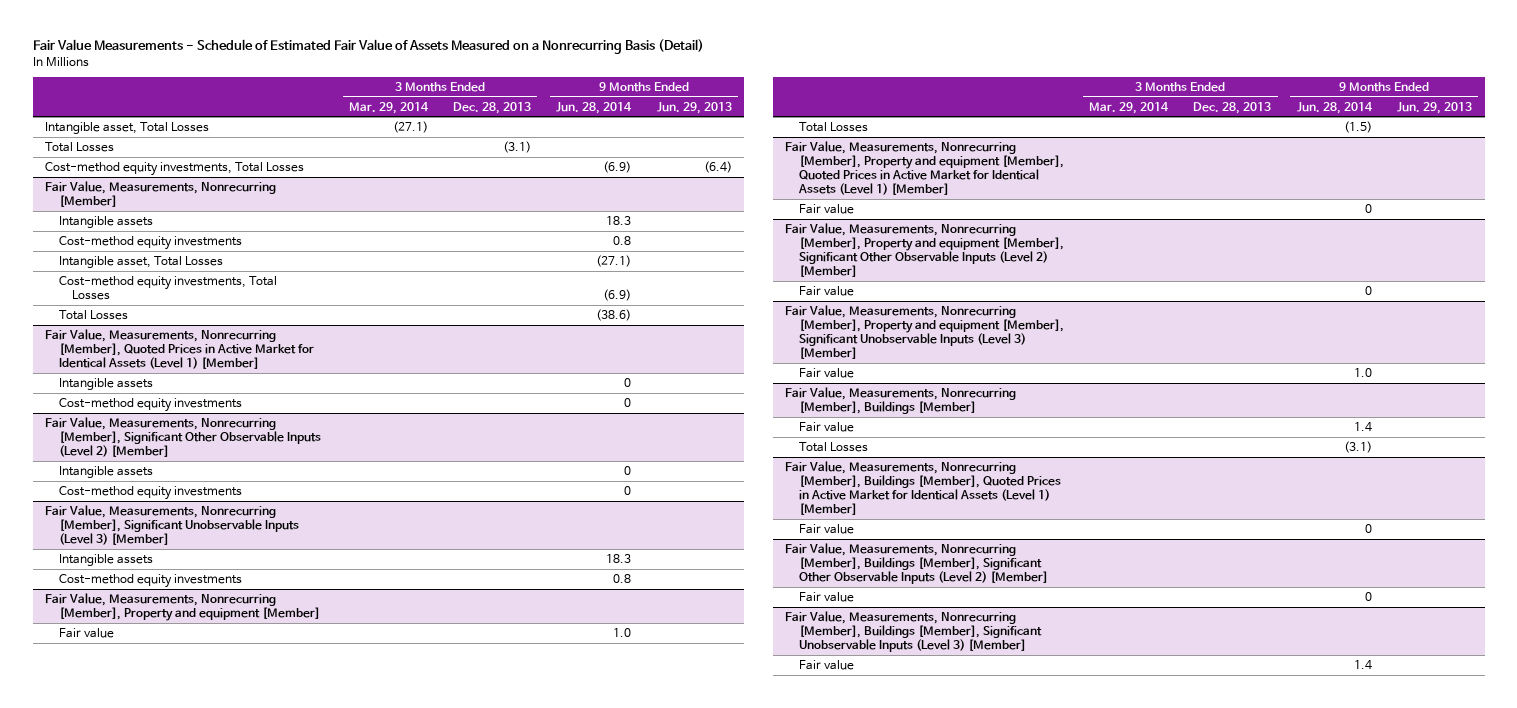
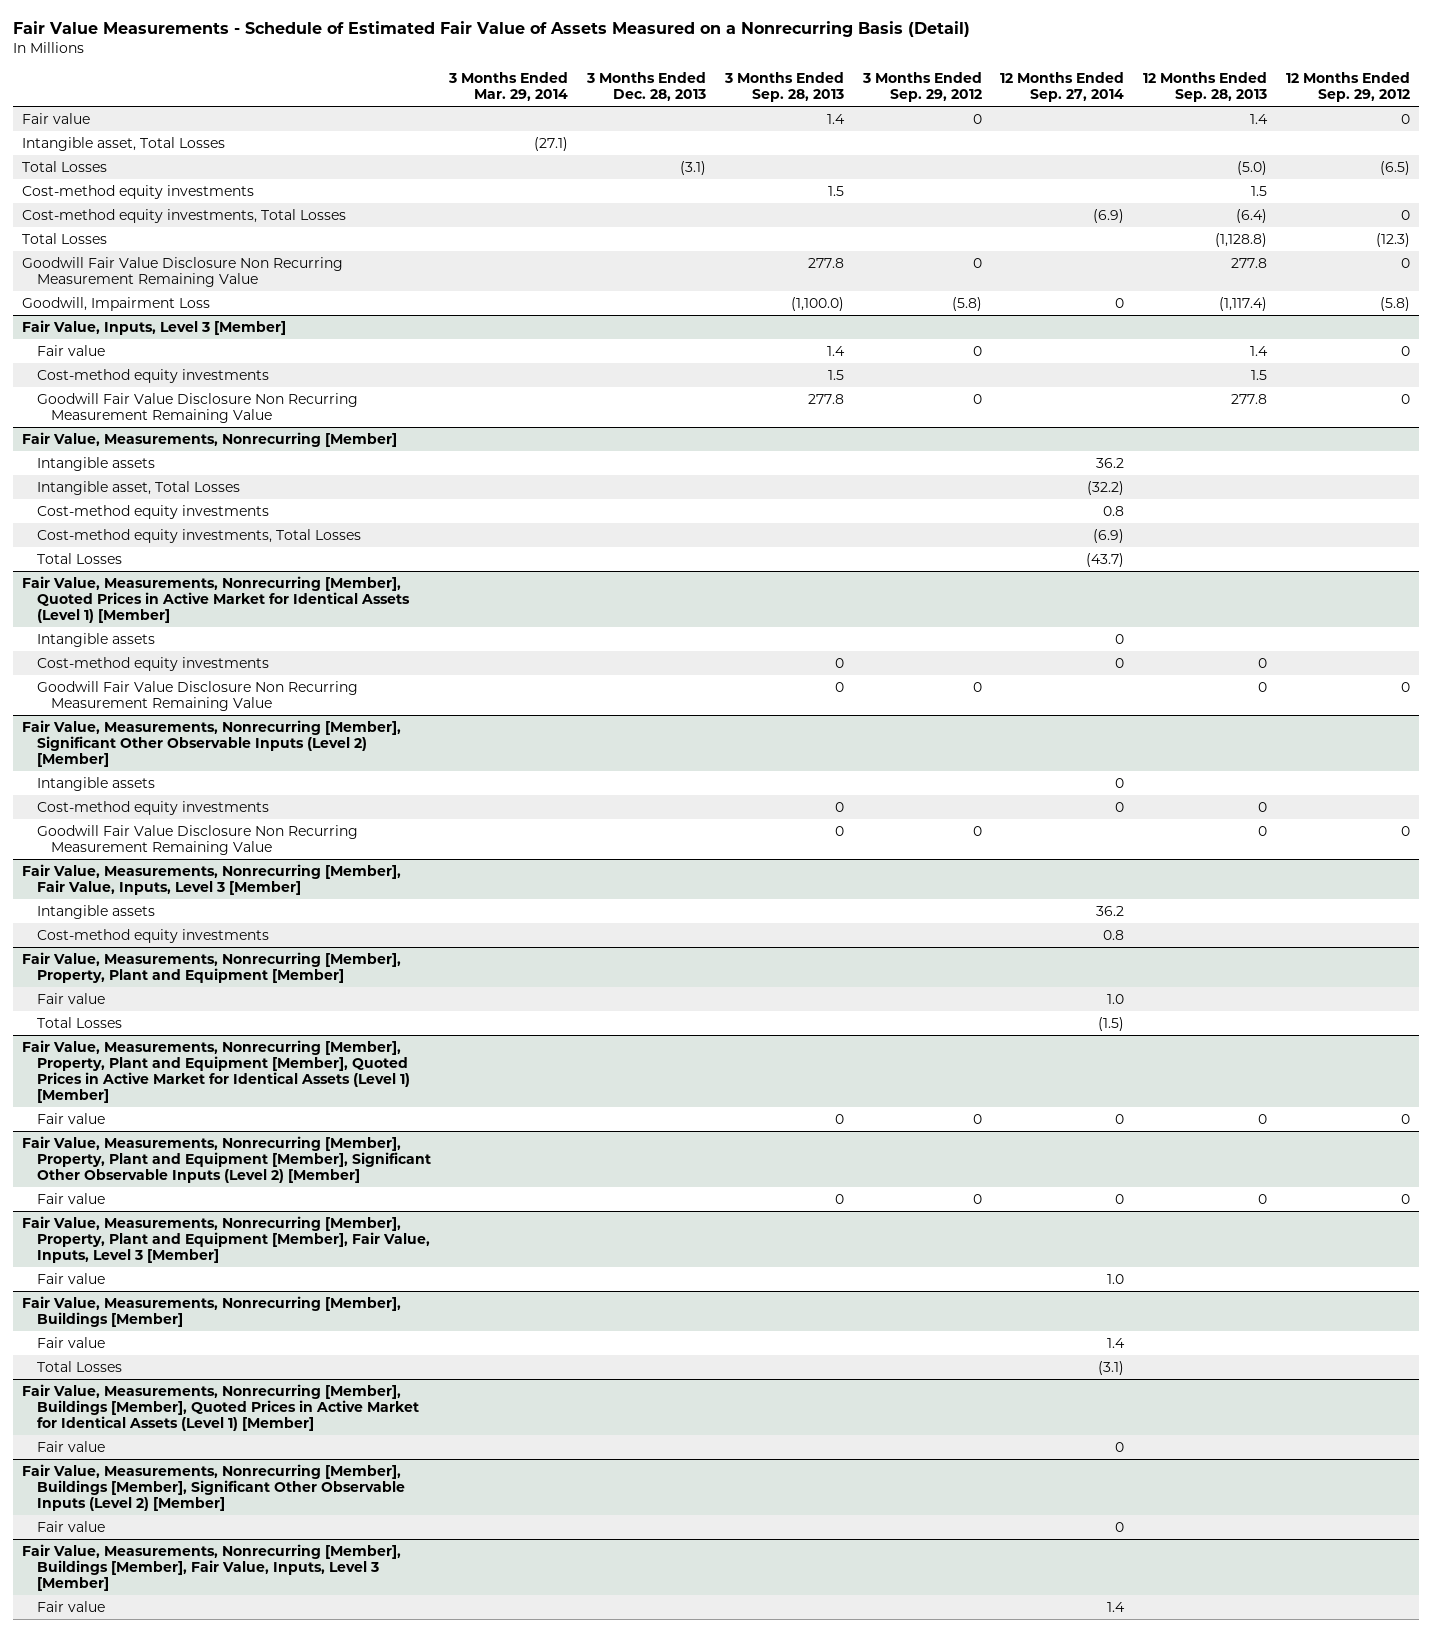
- | 3 Months Ended Mar. 29, 2014 | 3 Months Ended Dec. 28, 2013 | 9 Months Ended Jun. 28, 2014 | 9 Months Ended Jun. 29, 2013
+ | 3 Months Ended Mar. 29, 2014 | 3 Months Ended Dec. 28, 2013 | 3 Months Ended Sep. 28, 2013 | 3 Months Ended Sep. 29, 2012 | 12 Months Ended Sep. 27, 2014 | 12 Months Ended Sep. 28, 2013 | 12 Months Ended Sep. 29, 2012
+ Fair value | | | 1.4 | 0 | | 1.4 | 0
+ Cost-method equity investments | | | 1.5 | | | 1.5 |
+ Total Losses | | | | | | (1,128.8) | (12.3)
+ Goodwill Fair Value Disclosure Non Recurring Measurement Remaining Value | | | 277.8 | 0 | | 277.8 | 0
+ Goodwill, Impairment Loss | | | (1,100.0) | (5.8) | 0 | (1,117.4) | (5.8)
+ Fair Value, Inputs, Level 3 [Member]
+ Fair value | | | 1.4 | 0 | | 1.4 | 0
+ Cost-method equity investments | | | 1.5 | | | 1.5 |
+ Goodwill Fair Value Disclosure Non Recurring Measurement Remaining Value | | | 277.8 | 0 | | 277.8 | 0
@ Fair Value, Measurements, Nonrecurring [Member]
moved down: Cost-method equity investments | | | | | 0.8 | |
@ Fair Value, Measurements, Nonrecurring [Member], Quoted Prices in Active Market for Identical Assets (Level 1) [Member]
+ Goodwill Fair Value Disclosure Non Recurring Measurement Remaining Value | | | 0 | 0 | | 0 | 0
- Fair Value, Measurements, Nonrecurring [Member], Significant Unobservable Inputs (Level 3) [Member]
@ Fair Value, Measurements, Nonrecurring [Member], Significant Other Observable Inputs (Level 2) [Member]
+ Goodwill Fair Value Disclosure Non Recurring Measurement Remaining Value | | | 0 | 0 | | 0 | 0
+ Fair Value, Measurements, Nonrecurring [Member], Fair Value, Inputs, Level 3 [Member]
- Fair Value, Measurements, Nonrecurring [Member], Property and equipment [Member]
+ Fair Value, Measurements, Nonrecurring [Member], Property, Plant and Equipment [Member]
- Fair Value, Measurements, Nonrecurring [Member], Property and equipment [Member], Quoted Prices in Active Market for Identical Assets (Level 1) [Member]
+ Fair Value, Measurements, Nonrecurring [Member], Property, Plant and Equipment [Member], Quoted Prices in Active Market for Identical Assets (Level 1) [Member]
- Fair Value, Measurements, Nonrecurring [Member], Property and equipment [Member], Significant Other Observable Inputs (Level 2) [Member]
+ Fair Value, Measurements, Nonrecurring [Member], Property, Plant and Equipment [Member], Significant Other Observable Inputs (Level 2) [Member]
- Fair Value, Measurements, Nonrecurring [Member], Property and equipment [Member], Significant Unobservable Inputs (Level 3) [Member]
+ Fair Value, Measurements, Nonrecurring [Member], Property, Plant and Equipment [Member], Fair Value, Inputs, Level 3 [Member]
- Fair Value, Measurements, Nonrecurring [Member], Buildings [Member], Significant Unobservable Inputs (Level 3) [Member]
+ Fair Value, Measurements, Nonrecurring [Member], Buildings [Member], Fair Value, Inputs, Level 3 [Member]

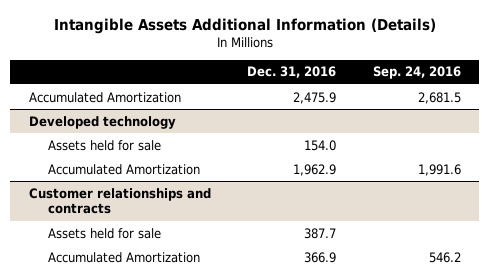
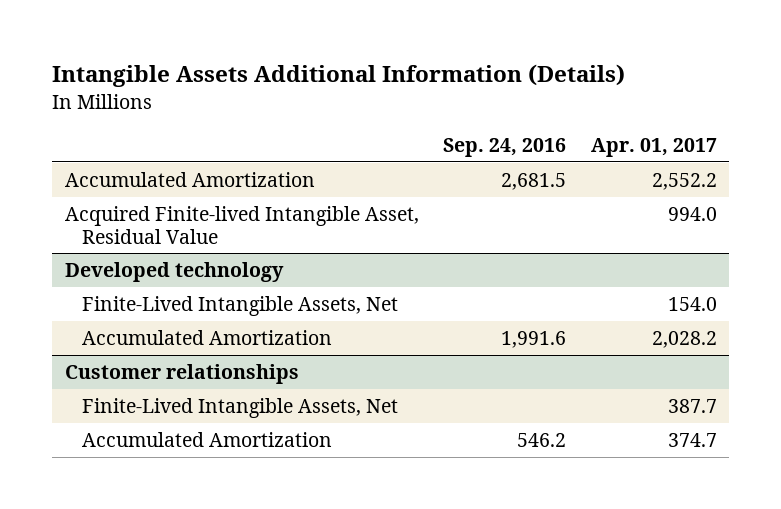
- | Dec. 31, 2016 | Sep. 24, 2016
+ | Sep. 24, 2016 | Apr. 01, 2017
+ Acquired Finite-lived Intangible Asset, Residual Value | | 994.0
@ Developed technology
- Assets held for sale | 154.0 |
+ Finite-Lived Intangible Assets, Net | | 154.0
- Customer relationships and contracts
- Assets held for sale | 387.7 |
+ Customer relationships
+ Finite-Lived Intangible Assets, Net | | 387.7

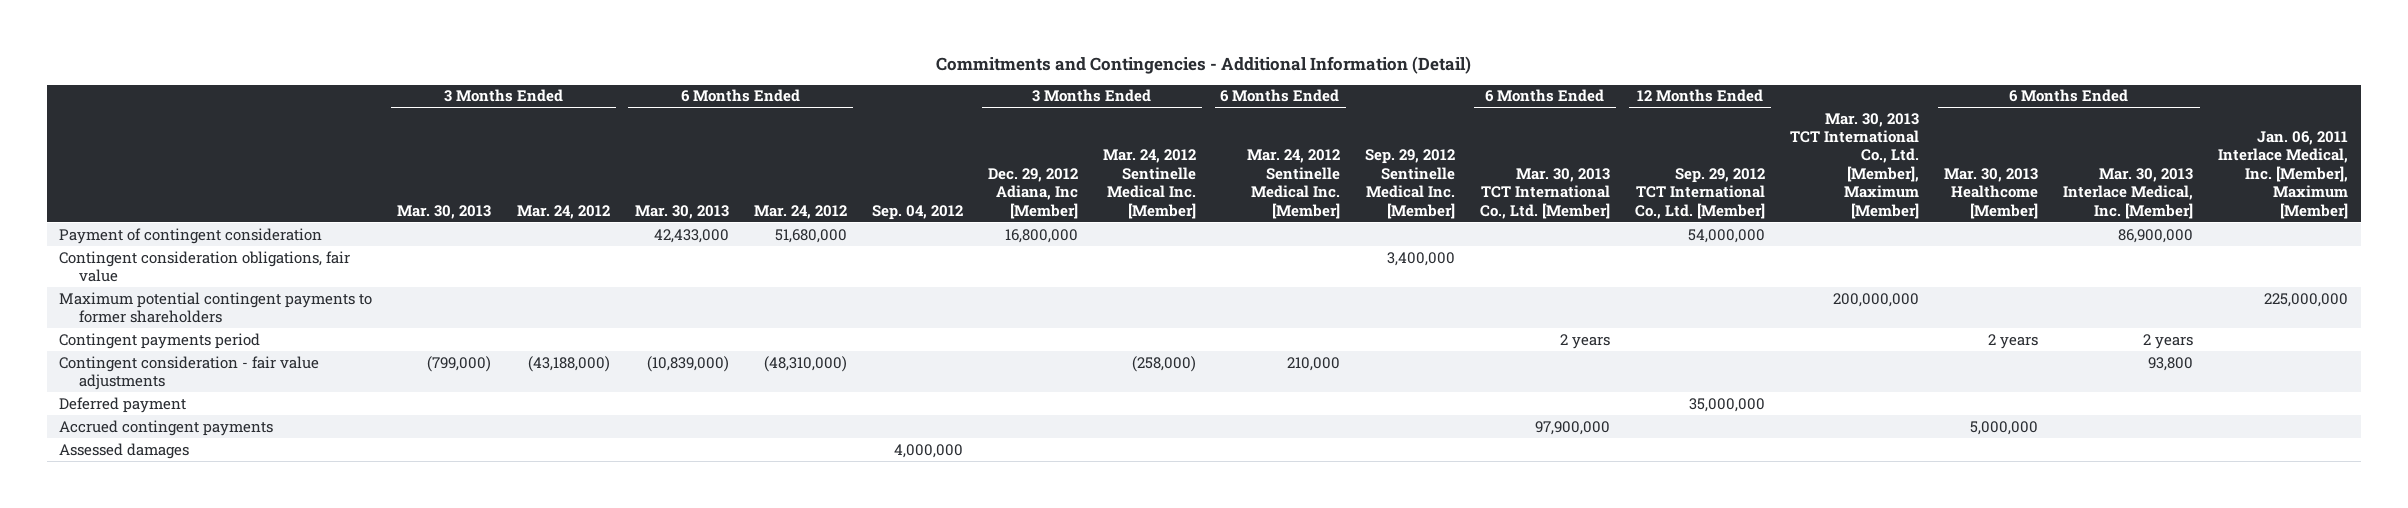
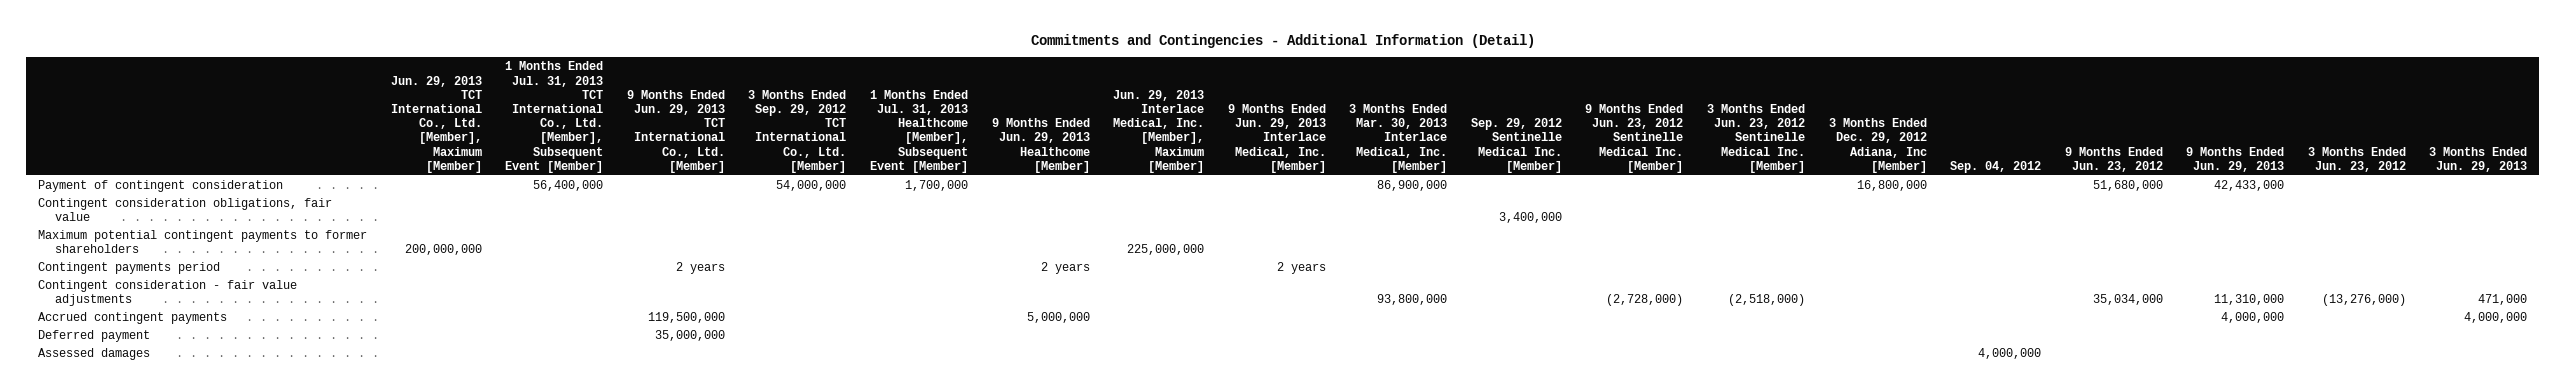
- | 3 Months Ended Mar. 30, 2013 | 3 Months Ended Mar. 24, 2012 | 6 Months Ended Mar. 30, 2013 | 6 Months Ended Mar. 24, 2012 | Sep. 04, 2012 | 3 Months Ended Dec. 29, 2012 Adiana, Inc [Member] | 3 Months Ended Mar. 24, 2012 Sentinelle Medical Inc. [Member] | 6 Months Ended Mar. 24, 2012 Sentinelle Medical Inc. [Member] | Sep. 29, 2012 Sentinelle Medical Inc. [Member] | 6 Months Ended Mar. 30, 2013 TCT International Co., Ltd. [Member] | 12 Months Ended Sep. 29, 2012 TCT International Co., Ltd. [Member] | Mar. 30, 2013 TCT International Co., Ltd. [Member], Maximum [Member] | 6 Months Ended Mar. 30, 2013 Healthcome [Member] | 6 Months Ended Mar. 30, 2013 Interlace Medical, Inc. [Member] | Jan. 06, 2011 Interlace Medical, Inc. [Member], Maximum [Member]
+ | Jun. 29, 2013 TCT International Co., Ltd. [Member], Maximum [Member] | 1 Months Ended Jul. 31, 2013 TCT International Co., Ltd. [Member], Subsequent Event [Member] | 9 Months Ended Jun. 29, 2013 TCT International Co., Ltd. [Member] | 3 Months Ended Sep. 29, 2012 TCT International Co., Ltd. [Member] | 1 Months Ended Jul. 31, 2013 Healthcome [Member], Subsequent Event [Member] | 9 Months Ended Jun. 29, 2013 Healthcome [Member] | Jun. 29, 2013 Interlace Medical, Inc. [Member], Maximum [Member] | 9 Months Ended Jun. 29, 2013 Interlace Medical, Inc. [Member] | 3 Months Ended Mar. 30, 2013 Interlace Medical, Inc. [Member] | Sep. 29, 2012 Sentinelle Medical Inc. [Member] | 9 Months Ended Jun. 23, 2012 Sentinelle Medical Inc. [Member] | 3 Months Ended Jun. 23, 2012 Sentinelle Medical Inc. [Member] | 3 Months Ended Dec. 29, 2012 Adiana, Inc [Member] | Sep. 04, 2012 | 9 Months Ended Jun. 23, 2012 | 9 Months Ended Jun. 29, 2013 | 3 Months Ended Jun. 23, 2012 | 3 Months Ended Jun. 29, 2013
moved down: Deferred payment | | | 35,000,000 | | | | | | | | | | | | | | |

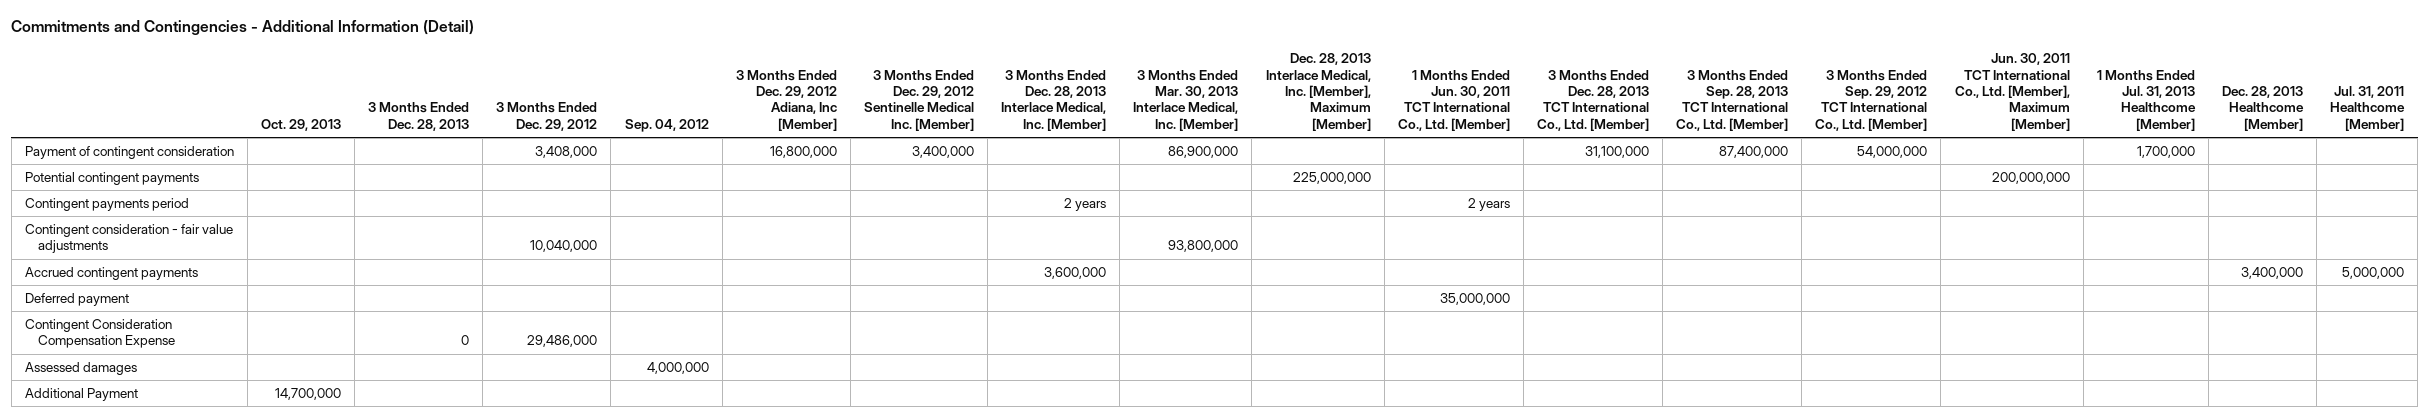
- | Jun. 29, 2013 TCT International Co., Ltd. [Member], Maximum [Member] | 1 Months Ended Jul. 31, 2013 TCT International Co., Ltd. [Member], Subsequent Event [Member] | 9 Months Ended Jun. 29, 2013 TCT International Co., Ltd. [Member] | 3 Months Ended Sep. 29, 2012 TCT International Co., Ltd. [Member] | 1 Months Ended Jul. 31, 2013 Healthcome [Member], Subsequent Event [Member] | 9 Months Ended Jun. 29, 2013 Healthcome [Member] | Jun. 29, 2013 Interlace Medical, Inc. [Member], Maximum [Member] | 9 Months Ended Jun. 29, 2013 Interlace Medical, Inc. [Member] | 3 Months Ended Mar. 30, 2013 Interlace Medical, Inc. [Member] | Sep. 29, 2012 Sentinelle Medical Inc. [Member] | 9 Months Ended Jun. 23, 2012 Sentinelle Medical Inc. [Member] | 3 Months Ended Jun. 23, 2012 Sentinelle Medical Inc. [Member] | 3 Months Ended Dec. 29, 2012 Adiana, Inc [Member] | Sep. 04, 2012 | 9 Months Ended Jun. 23, 2012 | 9 Months Ended Jun. 29, 2013 | 3 Months Ended Jun. 23, 2012 | 3 Months Ended Jun. 29, 2013
+ | Oct. 29, 2013 | 3 Months Ended Dec. 28, 2013 | 3 Months Ended Dec. 29, 2012 | Sep. 04, 2012 | 3 Months Ended Dec. 29, 2012 Adiana, Inc [Member] | 3 Months Ended Dec. 29, 2012 Sentinelle Medical Inc. [Member] | 3 Months Ended Dec. 28, 2013 Interlace Medical, Inc. [Member] | 3 Months Ended Mar. 30, 2013 Interlace Medical, Inc. [Member] | Dec. 28, 2013 Interlace Medical, Inc. [Member], Maximum [Member] | 1 Months Ended Jun. 30, 2011 TCT International Co., Ltd. [Member] | 3 Months Ended Dec. 28, 2013 TCT International Co., Ltd. [Member] | 3 Months Ended Sep. 28, 2013 TCT International Co., Ltd. [Member] | 3 Months Ended Sep. 29, 2012 TCT International Co., Ltd. [Member] | Jun. 30, 2011 TCT International Co., Ltd. [Member], Maximum [Member] | 1 Months Ended Jul. 31, 2013 Healthcome [Member] | Dec. 28, 2013 Healthcome [Member] | Jul. 31, 2011 Healthcome [Member]
- Contingent consideration obligations, fair value | | | | | | | | | | 3,400,000 | | | | | | | |
- Maximum potential contingent payments to former shareholders | 200,000,000 | | | | | | 225,000,000 | | | | | | | | | | |
+ Potential contingent payments | | | | | | | | | 225,000,000 | | | | | 200,000,000 | | |
+ Contingent Consideration Compensation Expense | | 0 | 29,486,000 | | | | | | | | | | | | | |
+ Additional Payment | 14,700,000 | | | | | | | | | | | | | | | |

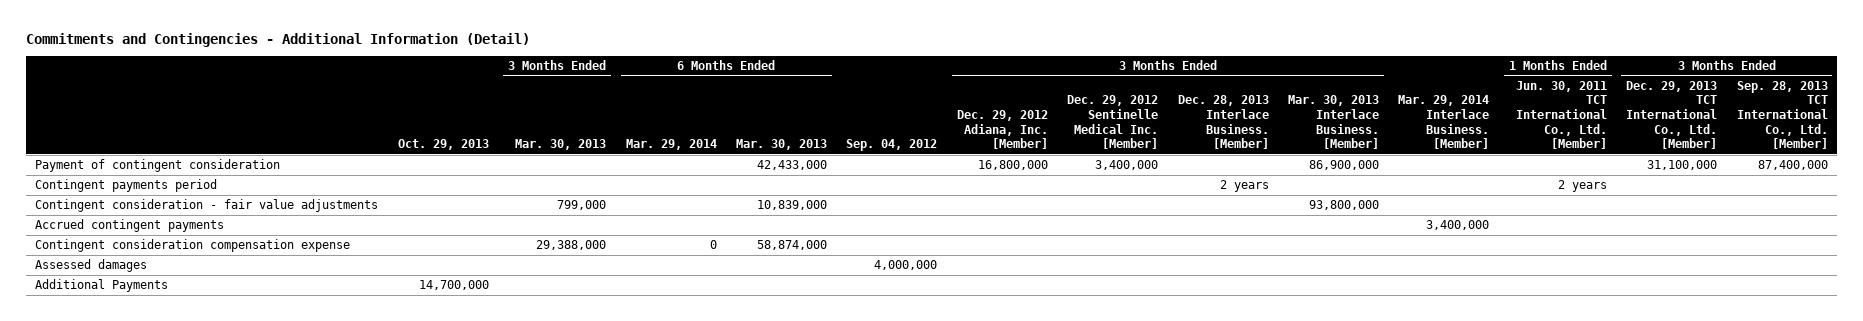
- | Oct. 29, 2013 | 3 Months Ended Dec. 28, 2013 | 3 Months Ended Dec. 29, 2012 | Sep. 04, 2012 | 3 Months Ended Dec. 29, 2012 Adiana, Inc [Member] | 3 Months Ended Dec. 29, 2012 Sentinelle Medical Inc. [Member] | 3 Months Ended Dec. 28, 2013 Interlace Medical, Inc. [Member] | 3 Months Ended Mar. 30, 2013 Interlace Medical, Inc. [Member] | Dec. 28, 2013 Interlace Medical, Inc. [Member], Maximum [Member] | 1 Months Ended Jun. 30, 2011 TCT International Co., Ltd. [Member] | 3 Months Ended Dec. 28, 2013 TCT International Co., Ltd. [Member] | 3 Months Ended Sep. 28, 2013 TCT International Co., Ltd. [Member] | 3 Months Ended Sep. 29, 2012 TCT International Co., Ltd. [Member] | Jun. 30, 2011 TCT International Co., Ltd. [Member], Maximum [Member] | 1 Months Ended Jul. 31, 2013 Healthcome [Member] | Dec. 28, 2013 Healthcome [Member] | Jul. 31, 2011 Healthcome [Member]
+ | Oct. 29, 2013 | 3 Months Ended Mar. 30, 2013 | 6 Months Ended Mar. 29, 2014 | 6 Months Ended Mar. 30, 2013 | Sep. 04, 2012 | 3 Months Ended Dec. 29, 2012 Adiana, Inc. [Member] | 3 Months Ended Dec. 29, 2012 Sentinelle Medical Inc. [Member] | 3 Months Ended Dec. 28, 2013 Interlace Business. [Member] | 3 Months Ended Mar. 30, 2013 Interlace Business. [Member] | Mar. 29, 2014 Interlace Business. [Member] | 1 Months Ended Jun. 30, 2011 TCT International Co., Ltd. [Member] | 3 Months Ended Dec. 29, 2013 TCT International Co., Ltd. [Member] | 3 Months Ended Sep. 28, 2013 TCT International Co., Ltd. [Member]
- Potential contingent payments | | | | | | | | | 225,000,000 | | | | | 200,000,000 | | |
- Deferred payment | | | | | | | | | | 35,000,000 | | | | | | |
- Contingent Consideration Compensation Expense | | 0 | 29,486,000 | | | | | | | | | | | | | |
+ Contingent consideration compensation expense | | 29,388,000 | 0 | 58,874,000 | | | | | | | | |
- Additional Payment | 14,700,000 | | | | | | | | | | | | | | | |
+ Additional Payments | 14,700,000 | | | | | | | | | | | |

